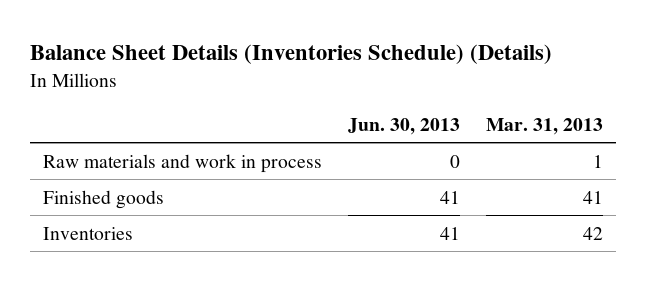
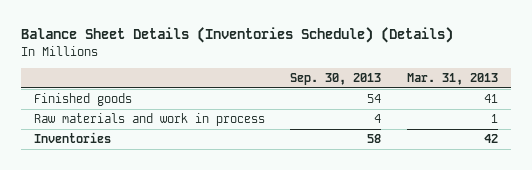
- | Jun. 30, 2013 | Mar. 31, 2013
+ | Sep. 30, 2013 | Mar. 31, 2013
moved down: Raw materials and work in process | 4 | 1

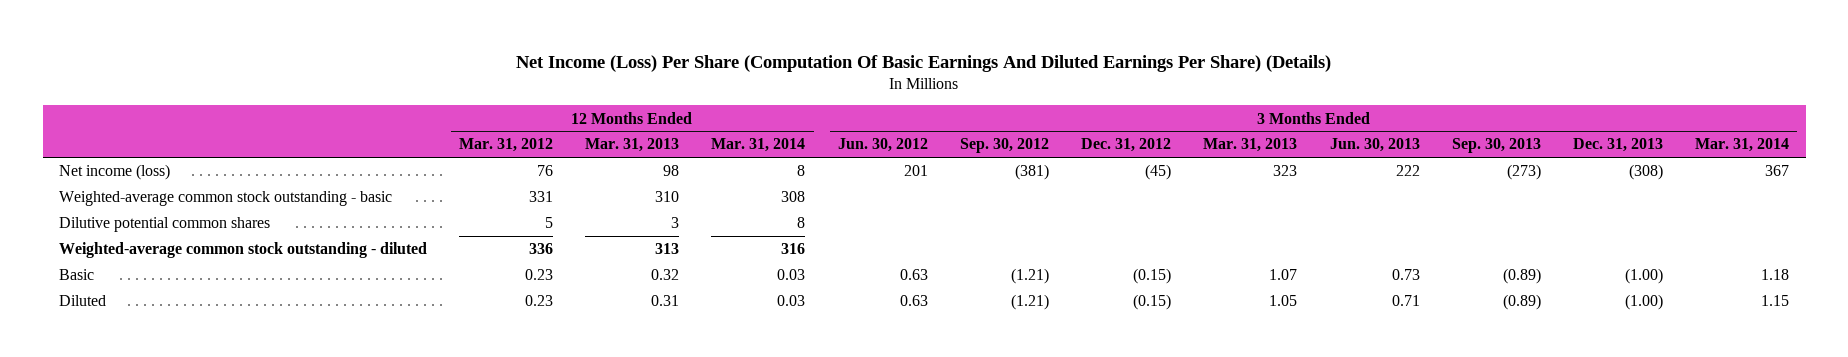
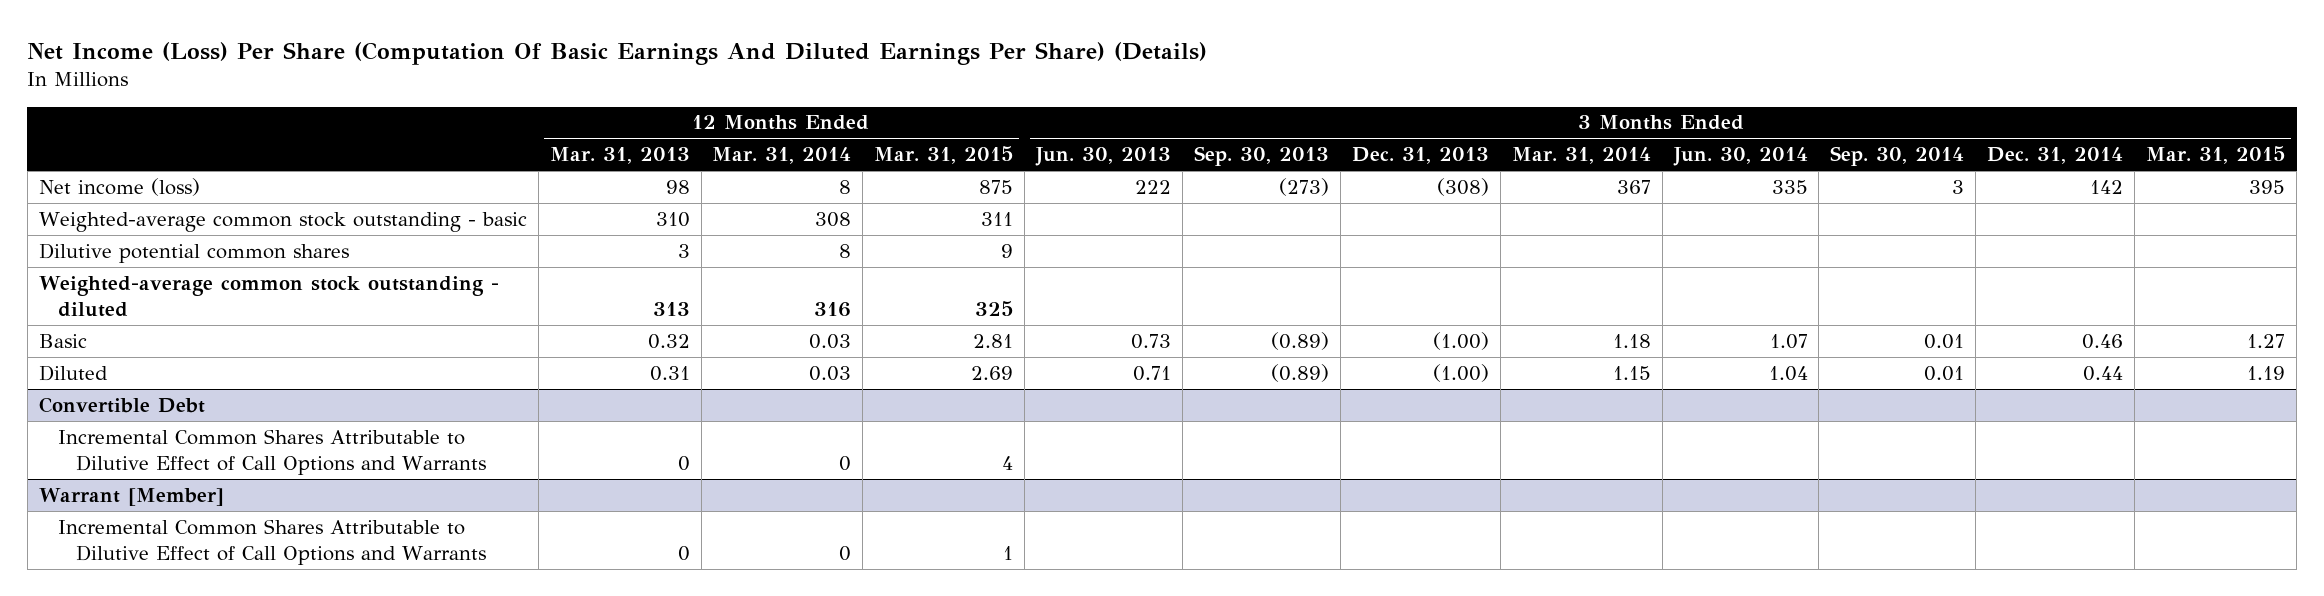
- | 12 Months Ended Mar. 31, 2012 | 12 Months Ended Mar. 31, 2013 | 12 Months Ended Mar. 31, 2014 | 3 Months Ended Jun. 30, 2012 | 3 Months Ended Sep. 30, 2012 | 3 Months Ended Dec. 31, 2012 | 3 Months Ended Mar. 31, 2013 | 3 Months Ended Jun. 30, 2013 | 3 Months Ended Sep. 30, 2013 | 3 Months Ended Dec. 31, 2013 | 3 Months Ended Mar. 31, 2014
+ | 12 Months Ended Mar. 31, 2013 | 12 Months Ended Mar. 31, 2014 | 12 Months Ended Mar. 31, 2015 | 3 Months Ended Jun. 30, 2013 | 3 Months Ended Sep. 30, 2013 | 3 Months Ended Dec. 31, 2013 | 3 Months Ended Mar. 31, 2014 | 3 Months Ended Jun. 30, 2014 | 3 Months Ended Sep. 30, 2014 | 3 Months Ended Dec. 31, 2014 | 3 Months Ended Mar. 31, 2015
+ Convertible Debt
+ Incremental Common Shares Attributable to Dilutive Effect of Call Options and Warrants | 0 | 0 | 4 | | | | | | | |
+ Warrant [Member]
+ Incremental Common Shares Attributable to Dilutive Effect of Call Options and Warrants | 0 | 0 | 1 | | | | | | | |

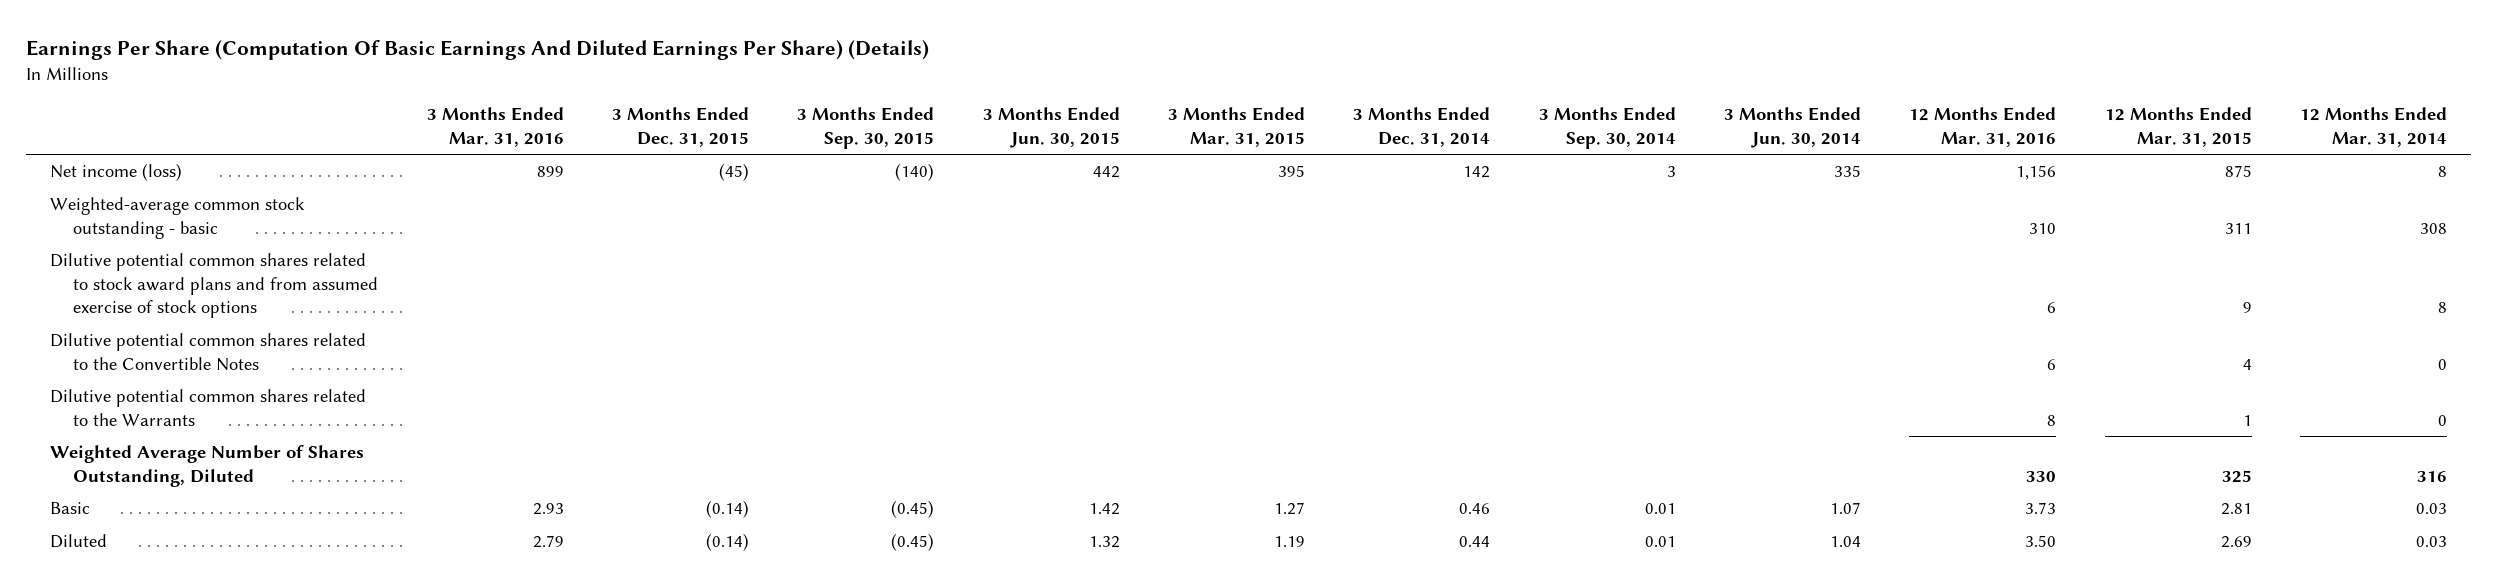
- Net Income (Loss) Per Share (Computation Of Basic Earnings And Diluted Earnings Per Share) (Details)
+ Earnings Per Share (Computation Of Basic Earnings And Diluted Earnings Per Share) (Details)
- | 12 Months Ended Mar. 31, 2013 | 12 Months Ended Mar. 31, 2014 | 12 Months Ended Mar. 31, 2015 | 3 Months Ended Jun. 30, 2013 | 3 Months Ended Sep. 30, 2013 | 3 Months Ended Dec. 31, 2013 | 3 Months Ended Mar. 31, 2014 | 3 Months Ended Jun. 30, 2014 | 3 Months Ended Sep. 30, 2014 | 3 Months Ended Dec. 31, 2014 | 3 Months Ended Mar. 31, 2015
+ | 3 Months Ended Mar. 31, 2016 | 3 Months Ended Dec. 31, 2015 | 3 Months Ended Sep. 30, 2015 | 3 Months Ended Jun. 30, 2015 | 3 Months Ended Mar. 31, 2015 | 3 Months Ended Dec. 31, 2014 | 3 Months Ended Sep. 30, 2014 | 3 Months Ended Jun. 30, 2014 | 12 Months Ended Mar. 31, 2016 | 12 Months Ended Mar. 31, 2015 | 12 Months Ended Mar. 31, 2014
- Dilutive potential common shares | 3 | 8 | 9 | | | | | | | |
- Weighted-average common stock outstanding - diluted | 313 | 316 | 325 | | | | | | | |
+ Dilutive potential common shares related to stock award plans and from assumed exercise of stock options | | | | | | | | | 6 | 9 | 8
+ Dilutive potential common shares related to the Convertible Notes | | | | | | | | | 6 | 4 | 0
+ Dilutive potential common shares related to the Warrants | | | | | | | | | 8 | 1 | 0
+ Weighted Average Number of Shares Outstanding, Diluted | | | | | | | | | 330 | 325 | 316
- Convertible Debt
- Incremental Common Shares Attributable to Dilutive Effect of Call Options and Warrants | 0 | 0 | 4 | | | | | | | |
- Warrant [Member]
- Incremental Common Shares Attributable to Dilutive Effect of Call Options and Warrants | 0 | 0 | 1 | | | | | | | |

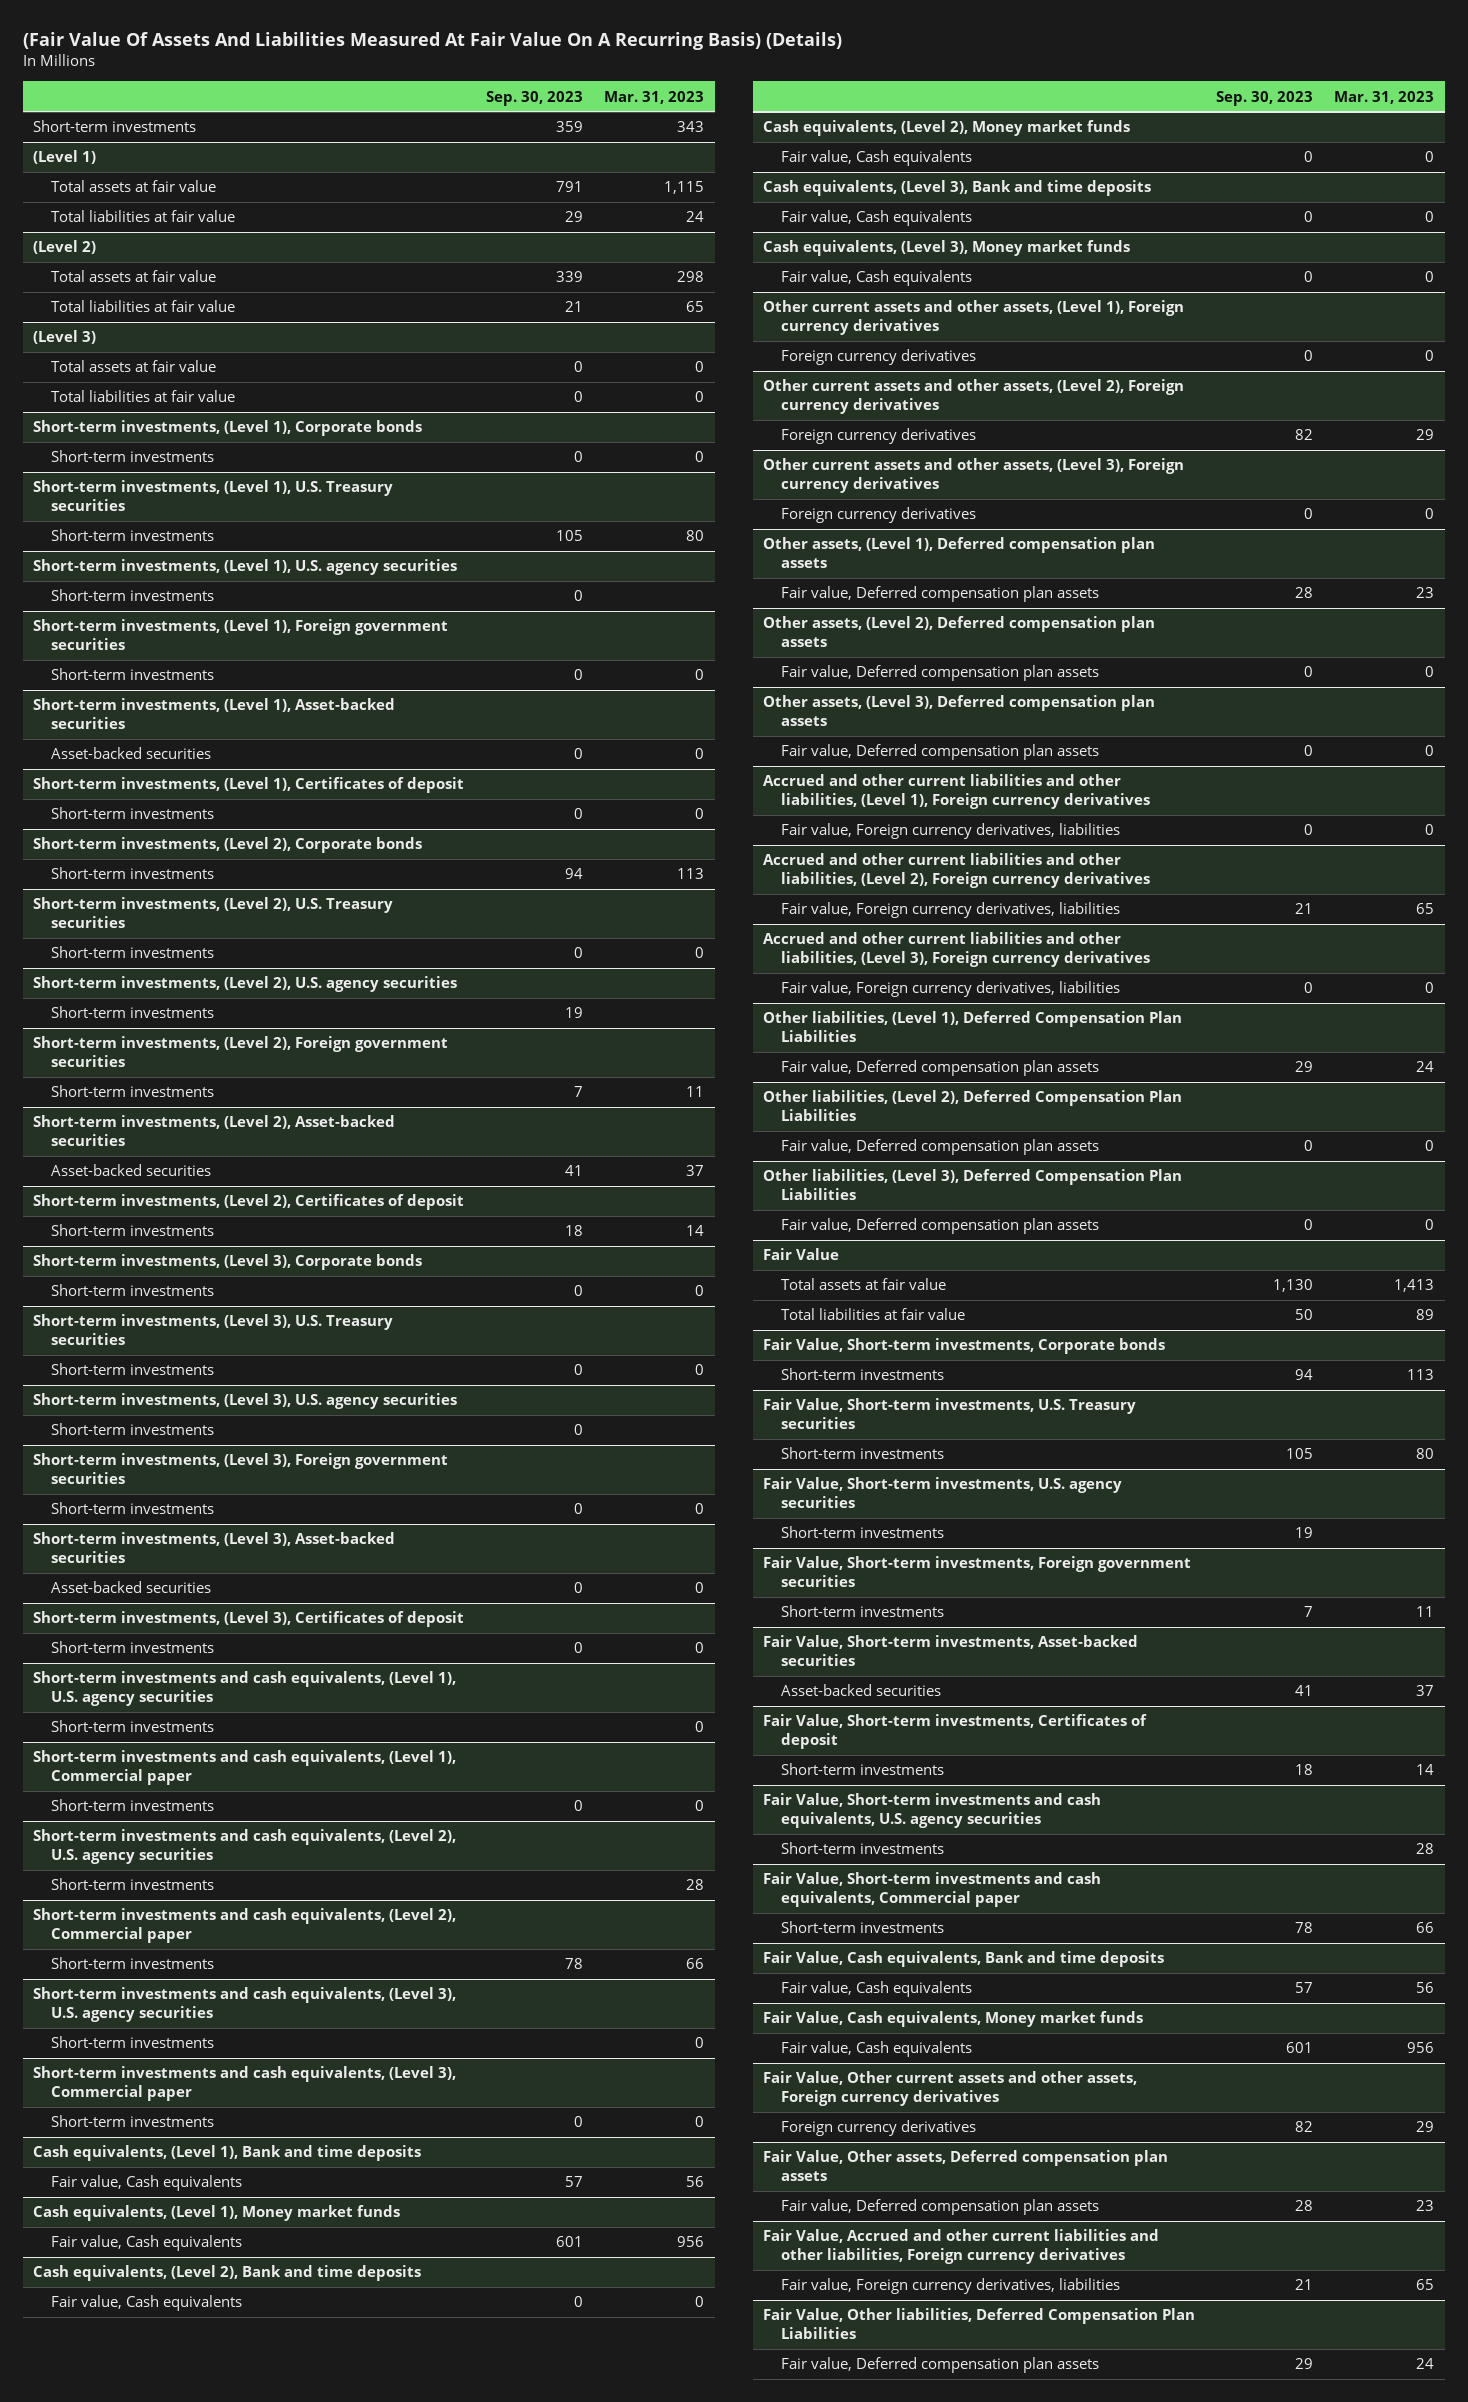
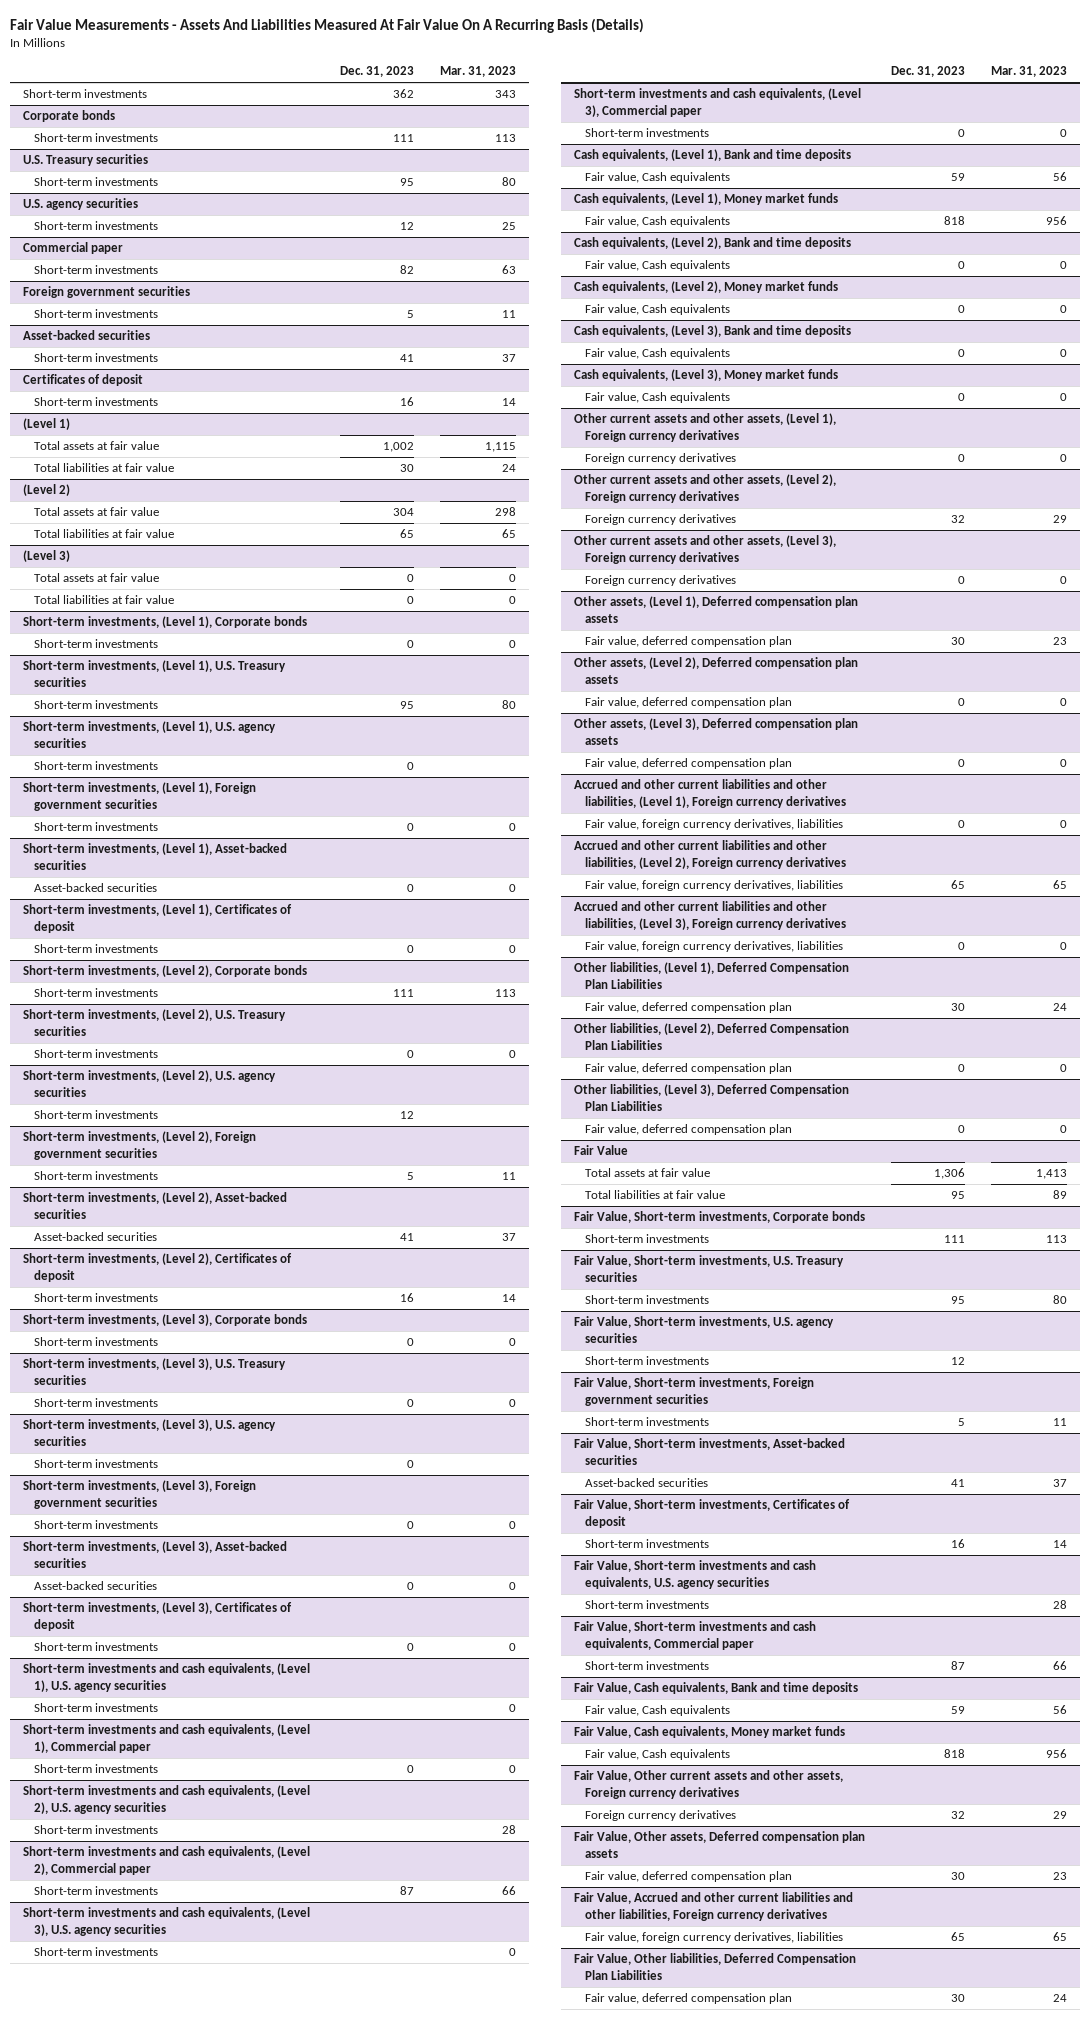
- (Fair Value Of Assets And Liabilities Measured At Fair Value On A Recurring Basis) (Details)
+ Fair Value Measurements - Assets And Liabilities Measured At Fair Value On A Recurring Basis (Details)
- | Sep. 30, 2023 | Mar. 31, 2023
+ | Dec. 31, 2023 | Mar. 31, 2023
+ Corporate bonds
+ Short-term investments | 111 | 113
+ U.S. Treasury securities
+ Short-term investments | 95 | 80
+ U.S. agency securities
+ Short-term investments | 12 | 25
+ Commercial paper
+ Short-term investments | 82 | 63
+ Foreign government securities
+ Short-term investments | 5 | 11
+ Asset-backed securities
+ Short-term investments | 41 | 37
+ Certificates of deposit
+ Short-term investments | 16 | 14
@ Other assets, (Level 1), Deferred compensation plan assets
- Fair value, Deferred compensation plan assets | 28 | 23
+ Fair value, deferred compensation plan | 30 | 23
@ Other assets, (Level 2), Deferred compensation plan assets
- Fair value, Deferred compensation plan assets | 0 | 0
+ Fair value, deferred compensation plan | 0 | 0
@ Other assets, (Level 3), Deferred compensation plan assets
- Fair value, Deferred compensation plan assets | 0 | 0
+ Fair value, deferred compensation plan | 0 | 0
@ Accrued and other current liabilities and other liabilities, (Level 1), Foreign currency derivatives
- Fair value, Foreign currency derivatives, liabilities | 0 | 0
+ Fair value, foreign currency derivatives, liabilities | 0 | 0
@ Accrued and other current liabilities and other liabilities, (Level 2), Foreign currency derivatives
- Fair value, Foreign currency derivatives, liabilities | 21 | 65
+ Fair value, foreign currency derivatives, liabilities | 65 | 65
@ Accrued and other current liabilities and other liabilities, (Level 3), Foreign currency derivatives
- Fair value, Foreign currency derivatives, liabilities | 0 | 0
+ Fair value, foreign currency derivatives, liabilities | 0 | 0
@ Other liabilities, (Level 1), Deferred Compensation Plan Liabilities
- Fair value, Deferred compensation plan assets | 29 | 24
+ Fair value, deferred compensation plan | 30 | 24
@ Other liabilities, (Level 2), Deferred Compensation Plan Liabilities
- Fair value, Deferred compensation plan assets | 0 | 0
+ Fair value, deferred compensation plan | 0 | 0
@ Other liabilities, (Level 3), Deferred Compensation Plan Liabilities
- Fair value, Deferred compensation plan assets | 0 | 0
+ Fair value, deferred compensation plan | 0 | 0
@ Fair Value, Other assets, Deferred compensation plan assets
- Fair value, Deferred compensation plan assets | 28 | 23
+ Fair value, deferred compensation plan | 30 | 23
@ Fair Value, Accrued and other current liabilities and other liabilities, Foreign currency derivatives
- Fair value, Foreign currency derivatives, liabilities | 21 | 65
+ Fair value, foreign currency derivatives, liabilities | 65 | 65
@ Fair Value, Other liabilities, Deferred Compensation Plan Liabilities
- Fair value, Deferred compensation plan assets | 29 | 24
+ Fair value, deferred compensation plan | 30 | 24

